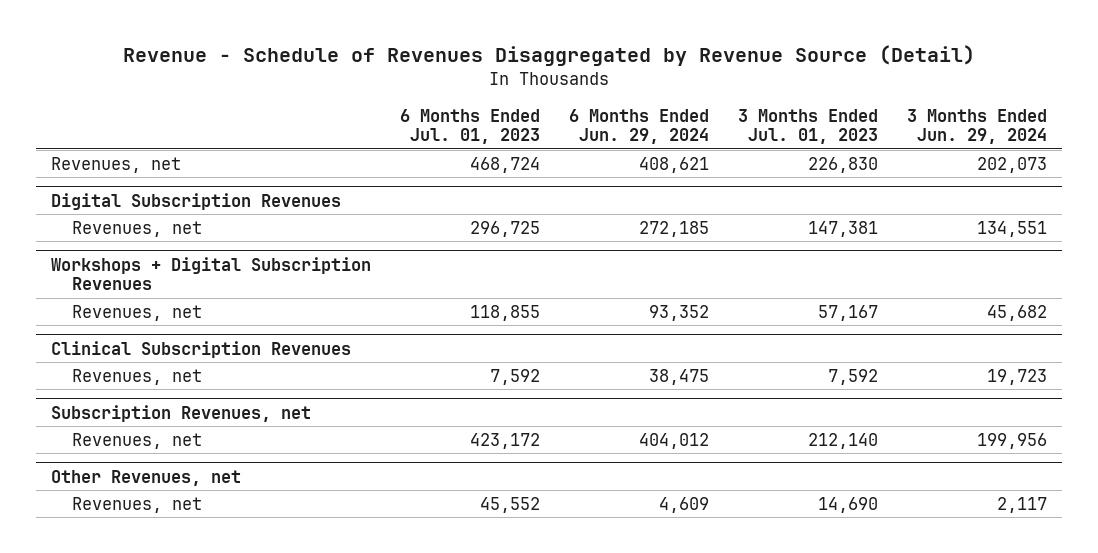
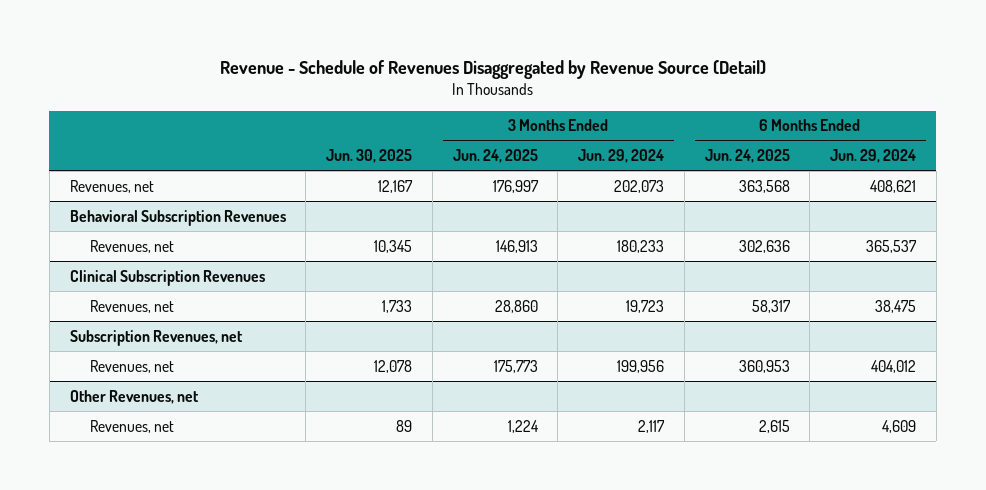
- | 6 Months Ended Jul. 01, 2023 | 6 Months Ended Jun. 29, 2024 | 3 Months Ended Jul. 01, 2023 | 3 Months Ended Jun. 29, 2024
+ | Jun. 30, 2025 | 3 Months Ended Jun. 24, 2025 | 3 Months Ended Jun. 29, 2024 | 6 Months Ended Jun. 24, 2025 | 6 Months Ended Jun. 29, 2024
- Digital Subscription Revenues
- Revenues, net | 296,725 | 272,185 | 147,381 | 134,551
- Workshops + Digital Subscription Revenues
- Revenues, net | 118,855 | 93,352 | 57,167 | 45,682
+ Behavioral Subscription Revenues
+ Revenues, net | 10,345 | 146,913 | 180,233 | 302,636 | 365,537

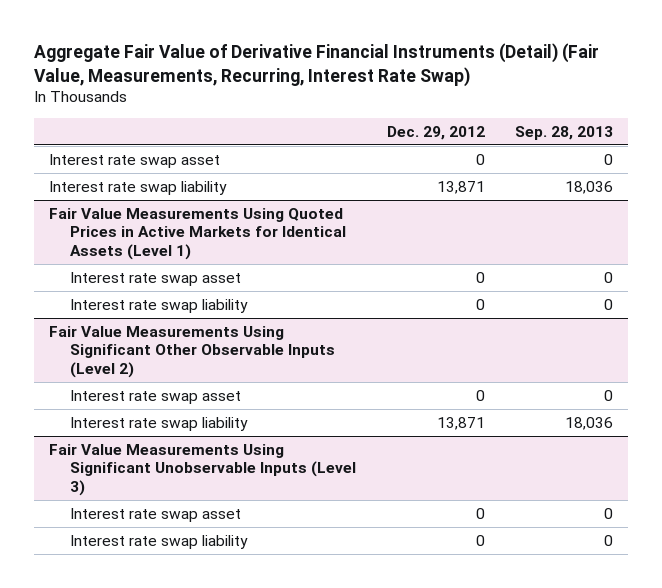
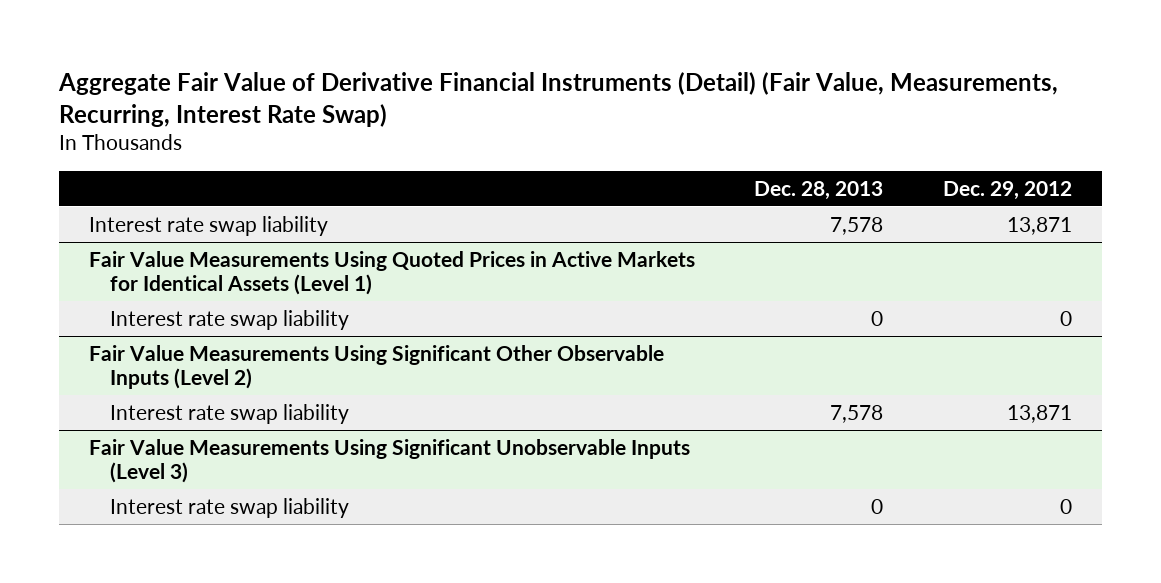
- | Dec. 29, 2012 | Sep. 28, 2013
+ | Dec. 28, 2013 | Dec. 29, 2012
- Interest rate swap asset | 0 | 0
@ Fair Value Measurements Using Quoted Prices in Active Markets for Identical Assets (Level 1)
- Interest rate swap asset | 0 | 0
@ Fair Value Measurements Using Significant Other Observable Inputs (Level 2)
- Interest rate swap asset | 0 | 0
@ Fair Value Measurements Using Significant Unobservable Inputs (Level 3)
- Interest rate swap asset | 0 | 0

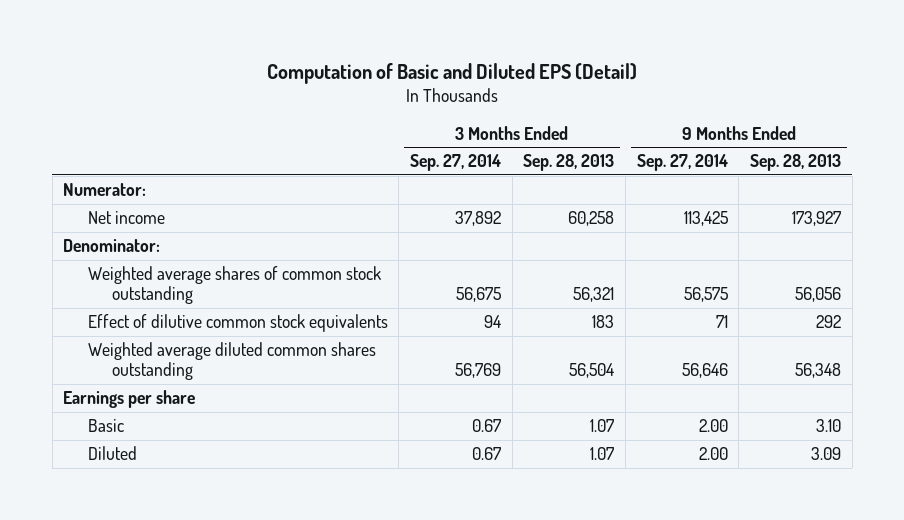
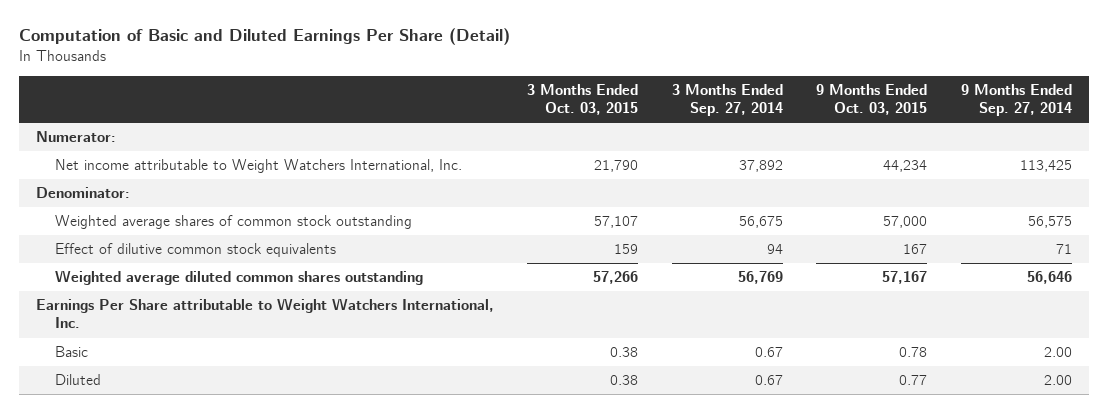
- Computation of Basic and Diluted EPS (Detail)
+ Computation of Basic and Diluted Earnings Per Share (Detail)
- | 3 Months Ended Sep. 27, 2014 | 3 Months Ended Sep. 28, 2013 | 9 Months Ended Sep. 27, 2014 | 9 Months Ended Sep. 28, 2013
+ | 3 Months Ended Oct. 03, 2015 | 3 Months Ended Sep. 27, 2014 | 9 Months Ended Oct. 03, 2015 | 9 Months Ended Sep. 27, 2014
- Net income | 37,892 | 60,258 | 113,425 | 173,927
+ Net income attributable to Weight Watchers International, Inc. | 21,790 | 37,892 | 44,234 | 113,425
- Earnings per share
+ Earnings Per Share attributable to Weight Watchers International, Inc.

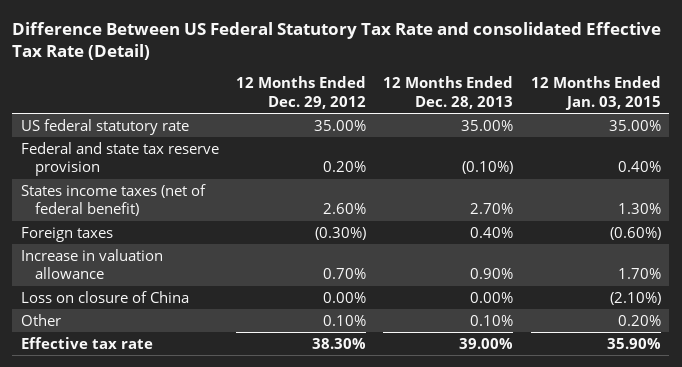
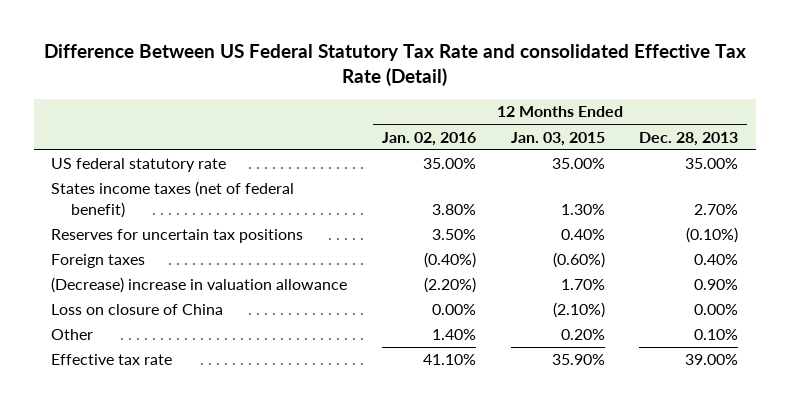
- | 12 Months Ended Dec. 29, 2012 | 12 Months Ended Dec. 28, 2013 | 12 Months Ended Jan. 03, 2015
+ | 12 Months Ended Jan. 02, 2016 | 12 Months Ended Jan. 03, 2015 | 12 Months Ended Dec. 28, 2013
- Federal and state tax reserve provision | 0.20% | (0.10%) | 0.40%
+ Reserves for uncertain tax positions | 3.50% | 0.40% | (0.10%)
- Increase in valuation allowance | 0.70% | 0.90% | 1.70%
+ (Decrease) increase in valuation allowance | (2.20%) | 1.70% | 0.90%

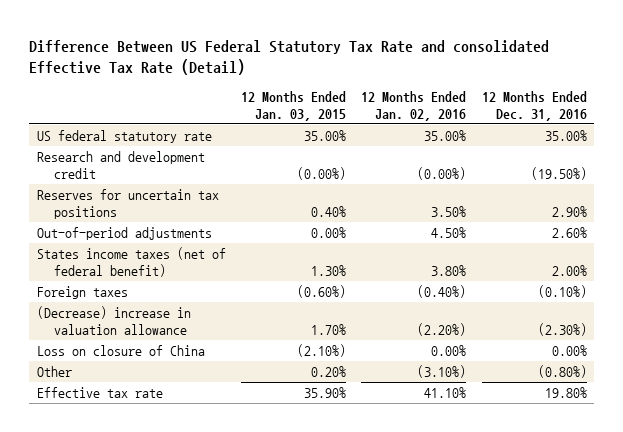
- | 12 Months Ended Jan. 02, 2016 | 12 Months Ended Jan. 03, 2015 | 12 Months Ended Dec. 28, 2013
+ | 12 Months Ended Jan. 03, 2015 | 12 Months Ended Jan. 02, 2016 | 12 Months Ended Dec. 31, 2016
+ Research and development credit | (0.00%) | (0.00%) | (19.50%)
+ Out-of-period adjustments | 0.00% | 4.50% | 2.60%
moved down: States income taxes (net of federal benefit) | 1.30% | 3.80% | 2.00%
- Other | 1.40% | 0.20% | 0.10%
+ Other | 0.20% | (3.10%) | (0.80%)

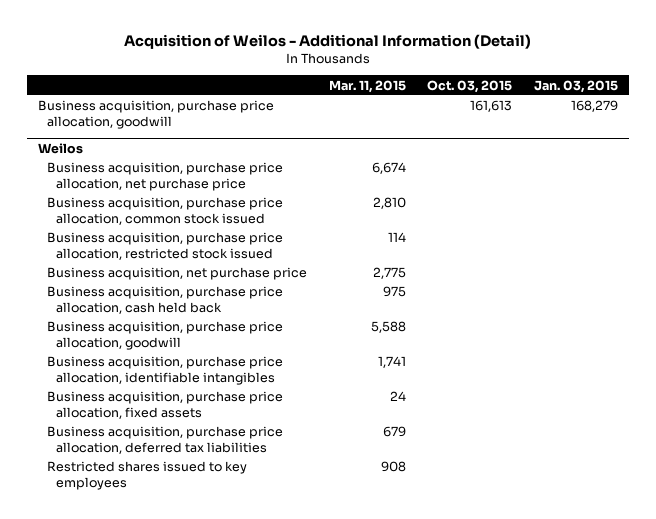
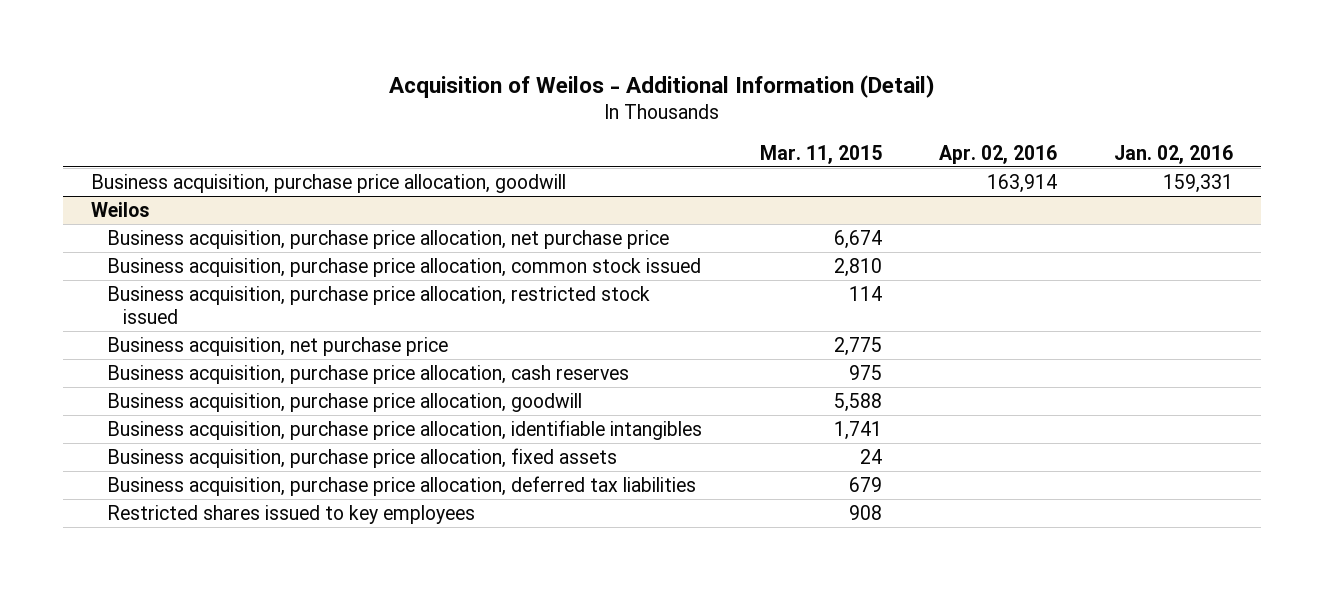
- | Mar. 11, 2015 | Oct. 03, 2015 | Jan. 03, 2015
+ | Mar. 11, 2015 | Apr. 02, 2016 | Jan. 02, 2016
@ Weilos
- Business acquisition, purchase price allocation, cash held back | 975 | |
+ Business acquisition, purchase price allocation, cash reserves | 975 | |

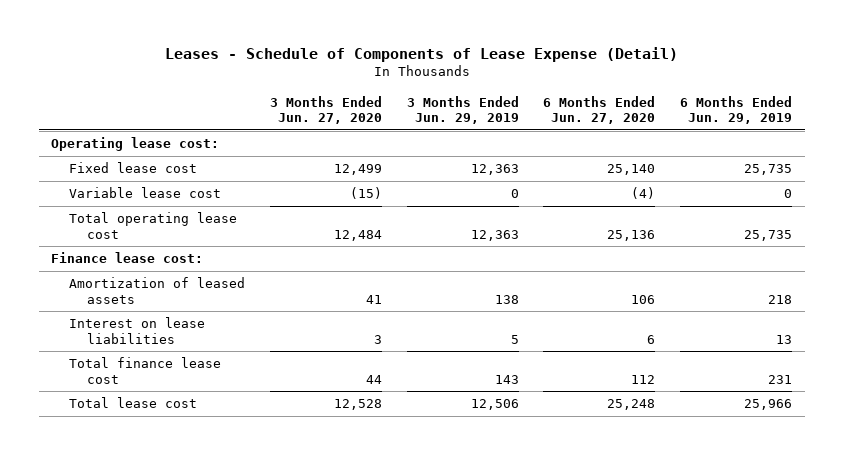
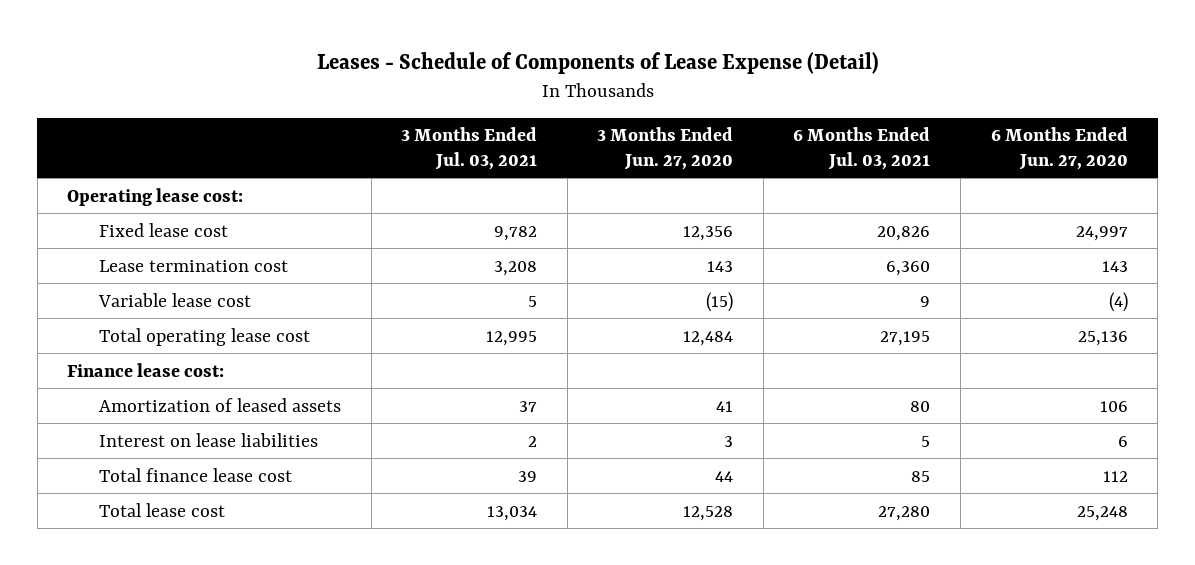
- | 3 Months Ended Jun. 27, 2020 | 3 Months Ended Jun. 29, 2019 | 6 Months Ended Jun. 27, 2020 | 6 Months Ended Jun. 29, 2019
+ | 3 Months Ended Jul. 03, 2021 | 3 Months Ended Jun. 27, 2020 | 6 Months Ended Jul. 03, 2021 | 6 Months Ended Jun. 27, 2020
- Fixed lease cost | 12,499 | 12,363 | 25,140 | 25,735
+ Fixed lease cost | 9,782 | 12,356 | 20,826 | 24,997
+ Lease termination cost | 3,208 | 143 | 6,360 | 143

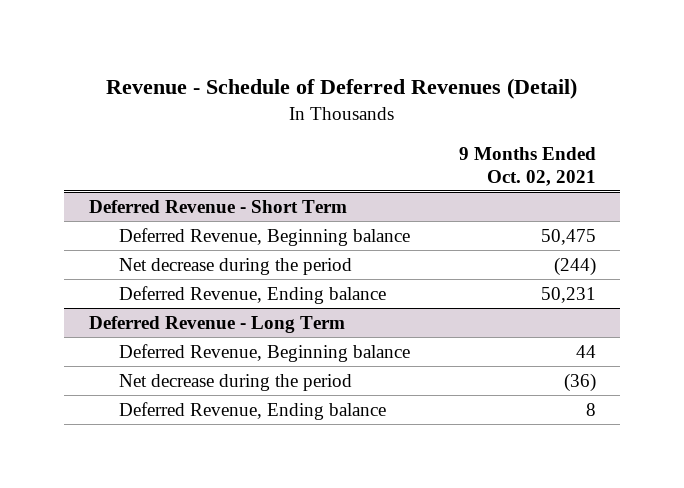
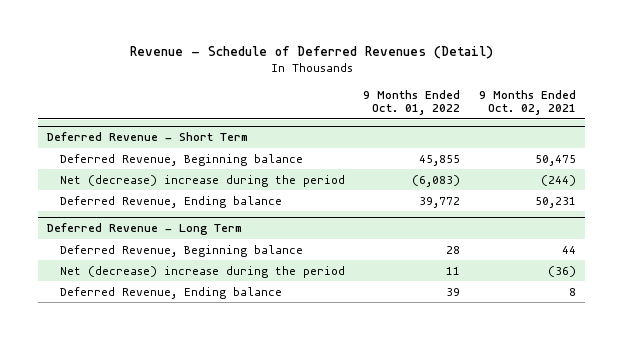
- | 9 Months Ended Oct. 02, 2021
+ | 9 Months Ended Oct. 01, 2022 | 9 Months Ended Oct. 02, 2021
@ Deferred Revenue - Short Term
- Net decrease during the period | (244)
+ Net (decrease) increase during the period | (6,083) | (244)
@ Deferred Revenue - Long Term
- Net decrease during the period | (36)
+ Net (decrease) increase during the period | 11 | (36)

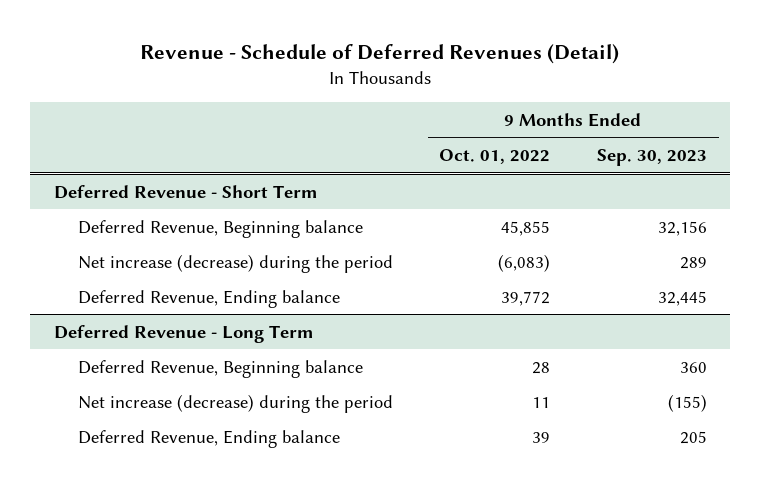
- | 9 Months Ended Oct. 01, 2022 | 9 Months Ended Oct. 02, 2021
+ | 9 Months Ended Oct. 01, 2022 | 9 Months Ended Sep. 30, 2023
@ Deferred Revenue - Short Term
- Net (decrease) increase during the period | (6,083) | (244)
+ Net increase (decrease) during the period | (6,083) | 289
@ Deferred Revenue - Long Term
- Net (decrease) increase during the period | 11 | (36)
+ Net increase (decrease) during the period | 11 | (155)

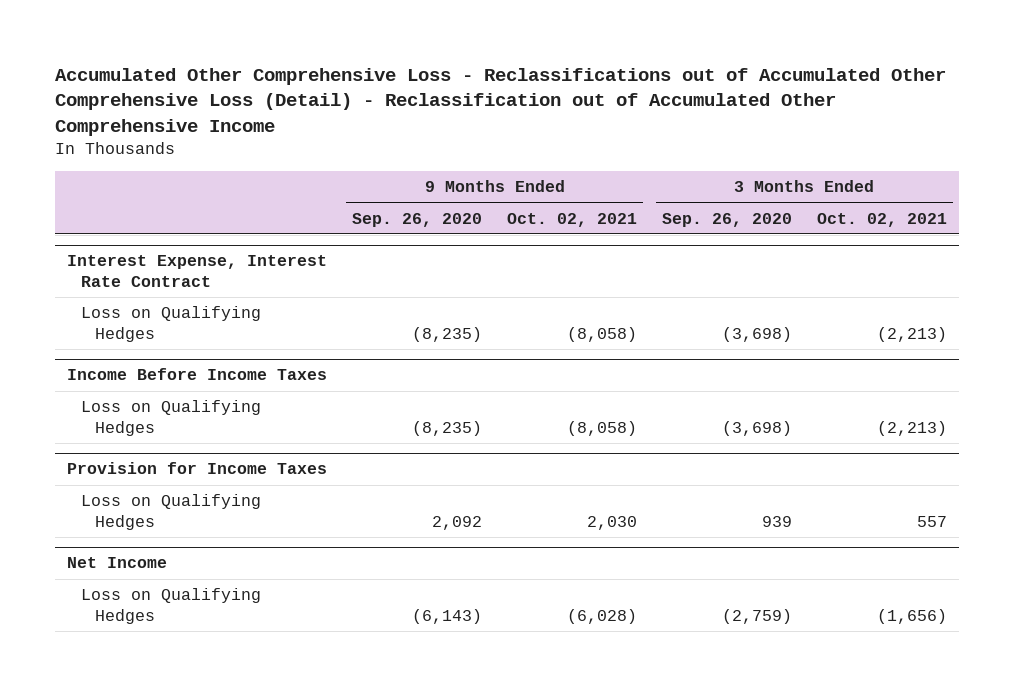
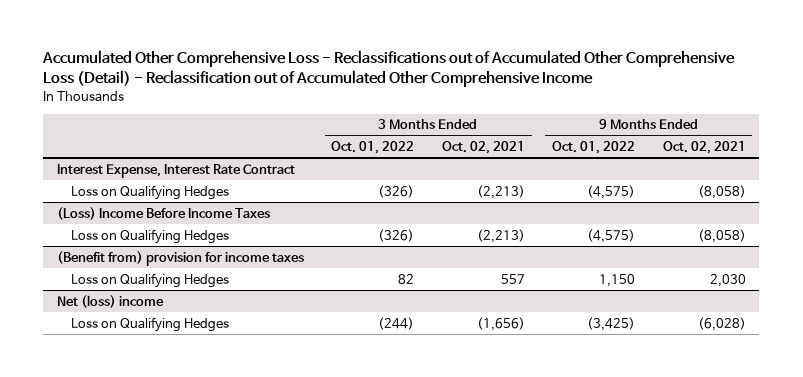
- | 9 Months Ended Sep. 26, 2020 | 9 Months Ended Oct. 02, 2021 | 3 Months Ended Sep. 26, 2020 | 3 Months Ended Oct. 02, 2021
+ | 3 Months Ended Oct. 01, 2022 | 3 Months Ended Oct. 02, 2021 | 9 Months Ended Oct. 01, 2022 | 9 Months Ended Oct. 02, 2021
- Income Before Income Taxes
+ (Loss) Income Before Income Taxes
- Provision for Income Taxes
+ (Benefit from) provision for income taxes
- Net Income
+ Net (loss) income

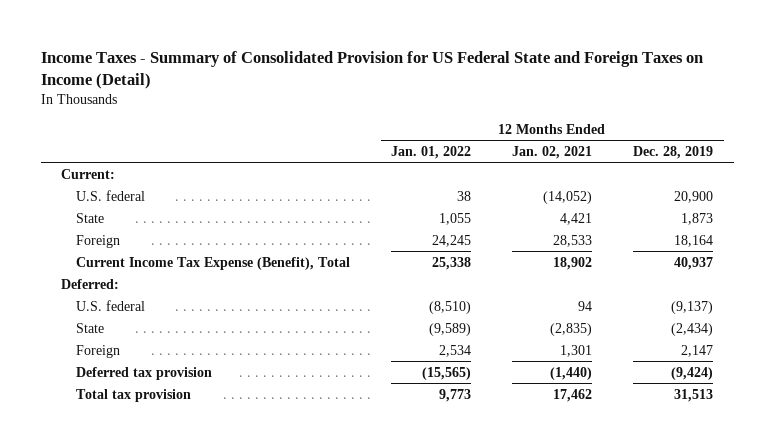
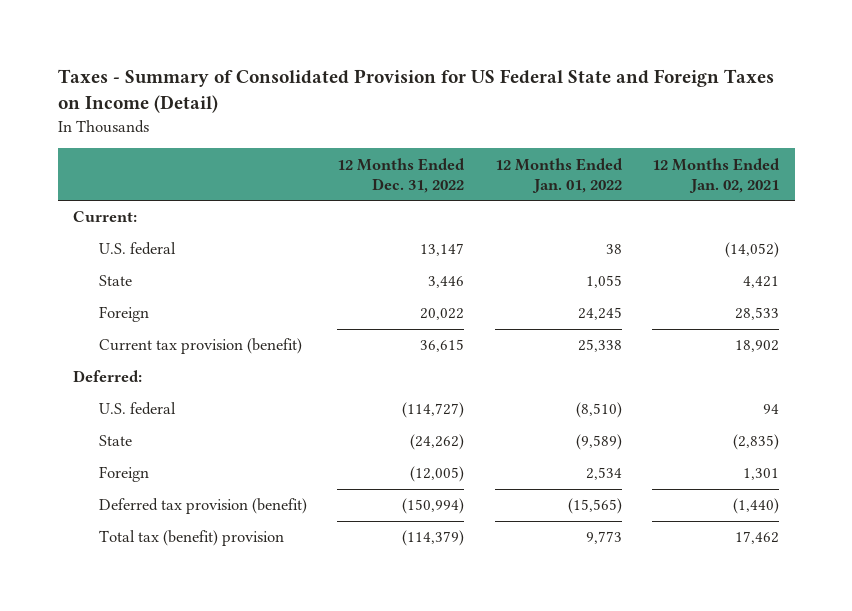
- Income Taxes - Summary of Consolidated Provision for US Federal State and Foreign Taxes on Income (Detail)
+ Taxes - Summary of Consolidated Provision for US Federal State and Foreign Taxes on Income (Detail)
- | 12 Months Ended Jan. 01, 2022 | 12 Months Ended Jan. 02, 2021 | 12 Months Ended Dec. 28, 2019
+ | 12 Months Ended Dec. 31, 2022 | 12 Months Ended Jan. 01, 2022 | 12 Months Ended Jan. 02, 2021
- Current Income Tax Expense (Benefit), Total | 25,338 | 18,902 | 40,937
+ Current tax provision (benefit) | 36,615 | 25,338 | 18,902
- Deferred tax provision | (15,565) | (1,440) | (9,424)
- Total tax provision | 9,773 | 17,462 | 31,513
+ Deferred tax provision (benefit) | (150,994) | (15,565) | (1,440)
+ Total tax (benefit) provision | (114,379) | 9,773 | 17,462

